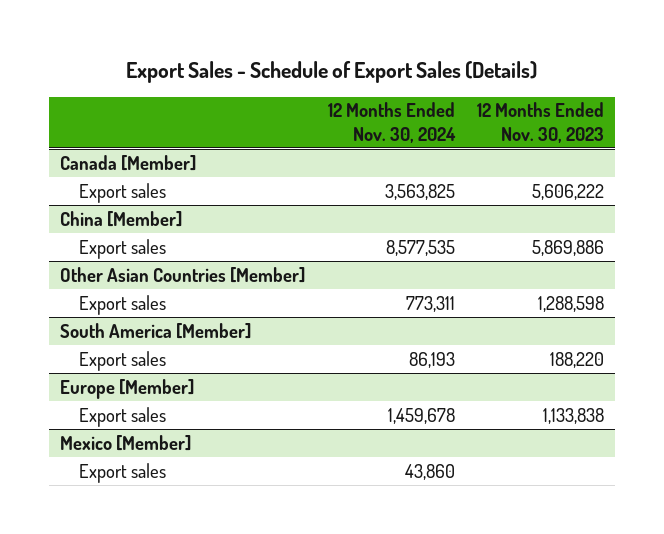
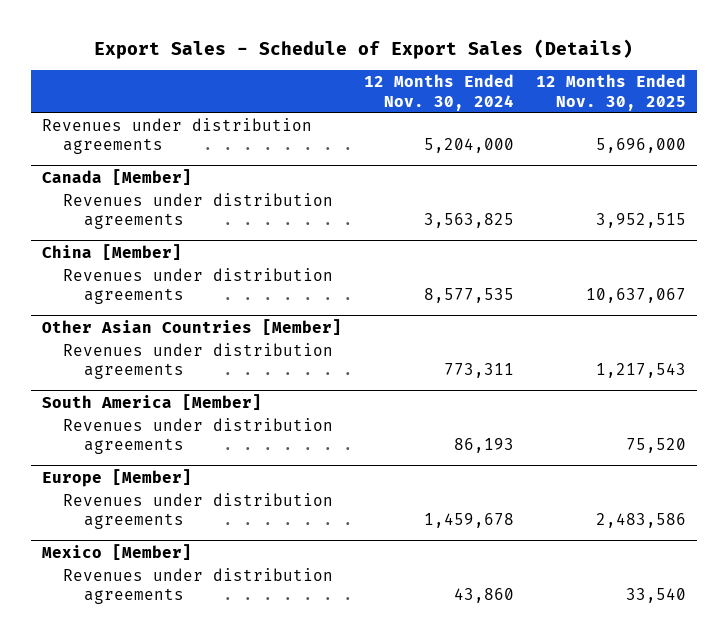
- | 12 Months Ended Nov. 30, 2024 | 12 Months Ended Nov. 30, 2023
+ | 12 Months Ended Nov. 30, 2024 | 12 Months Ended Nov. 30, 2025
+ Revenues under distribution agreements | 5,204,000 | 5,696,000
@ Canada [Member]
- Export sales | 3,563,825 | 5,606,222
+ Revenues under distribution agreements | 3,563,825 | 3,952,515
@ China [Member]
- Export sales | 8,577,535 | 5,869,886
+ Revenues under distribution agreements | 8,577,535 | 10,637,067
@ Other Asian Countries [Member]
- Export sales | 773,311 | 1,288,598
+ Revenues under distribution agreements | 773,311 | 1,217,543
@ South America [Member]
- Export sales | 86,193 | 188,220
+ Revenues under distribution agreements | 86,193 | 75,520
@ Europe [Member]
- Export sales | 1,459,678 | 1,133,838
+ Revenues under distribution agreements | 1,459,678 | 2,483,586
@ Mexico [Member]
- Export sales | 43,860 |
+ Revenues under distribution agreements | 43,860 | 33,540

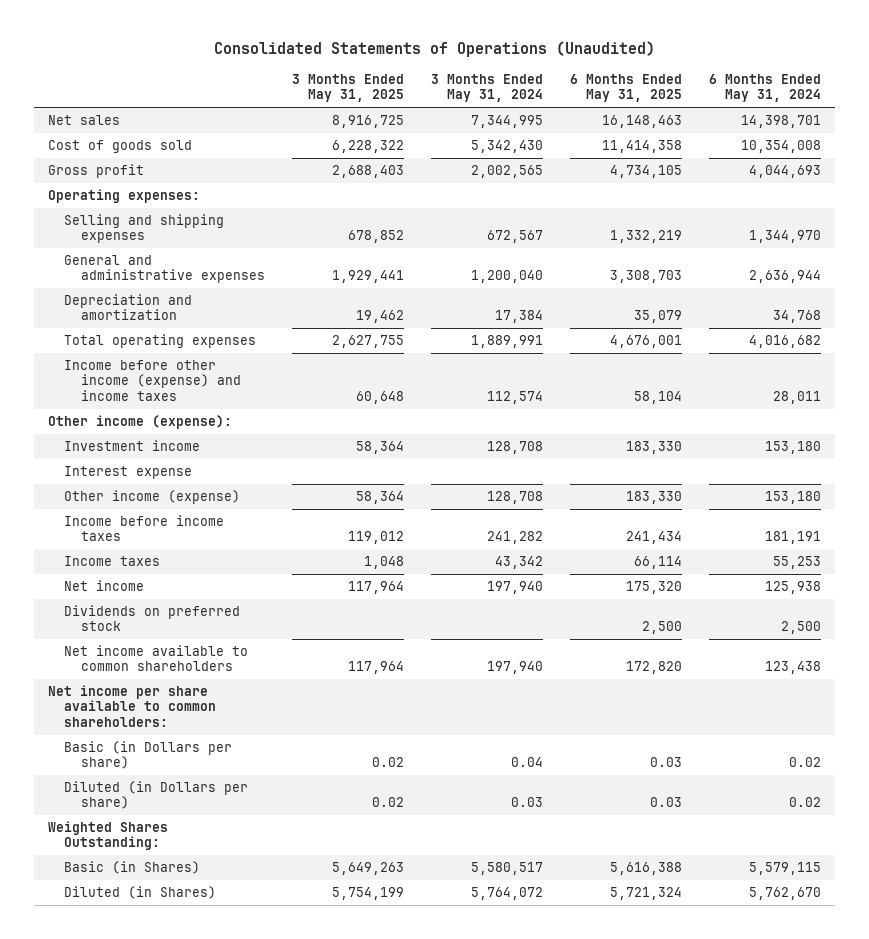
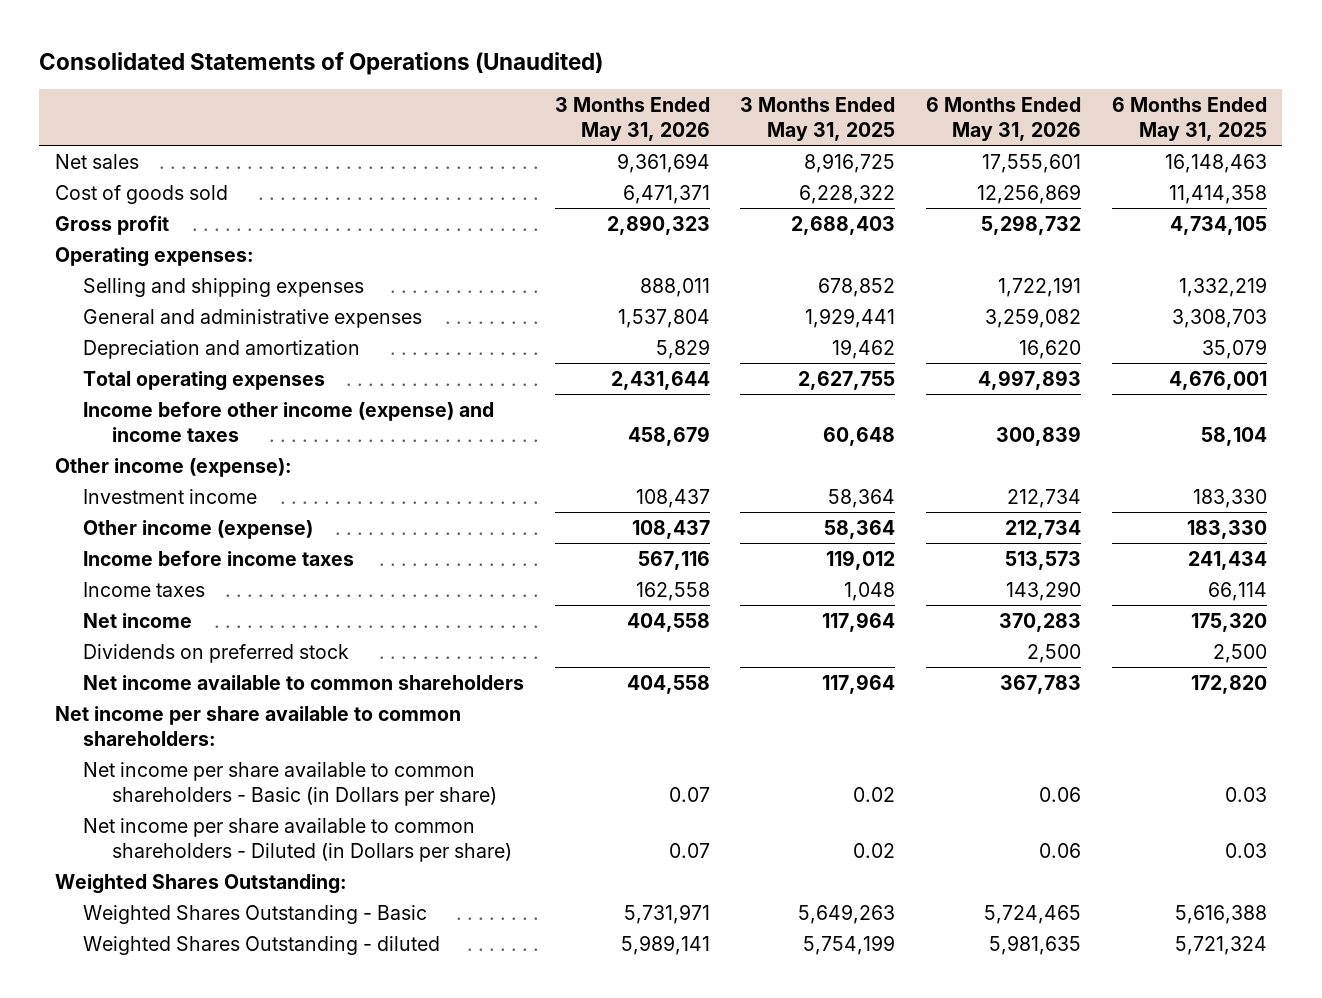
- | 3 Months Ended May 31, 2025 | 3 Months Ended May 31, 2024 | 6 Months Ended May 31, 2025 | 6 Months Ended May 31, 2024
+ | 3 Months Ended May 31, 2026 | 3 Months Ended May 31, 2025 | 6 Months Ended May 31, 2026 | 6 Months Ended May 31, 2025
- Interest expense
- Basic (in Dollars per share) | 0.02 | 0.04 | 0.03 | 0.02
- Diluted (in Dollars per share) | 0.02 | 0.03 | 0.03 | 0.02
+ Net income per share available to common shareholders - Basic (in Dollars per share) | 0.07 | 0.02 | 0.06 | 0.03
+ Net income per share available to common shareholders - Diluted (in Dollars per share) | 0.07 | 0.02 | 0.06 | 0.03
- Basic (in Shares) | 5,649,263 | 5,580,517 | 5,616,388 | 5,579,115
- Diluted (in Shares) | 5,754,199 | 5,764,072 | 5,721,324 | 5,762,670
+ Weighted Shares Outstanding - Basic | 5,731,971 | 5,649,263 | 5,724,465 | 5,616,388
+ Weighted Shares Outstanding - diluted | 5,989,141 | 5,754,199 | 5,981,635 | 5,721,324

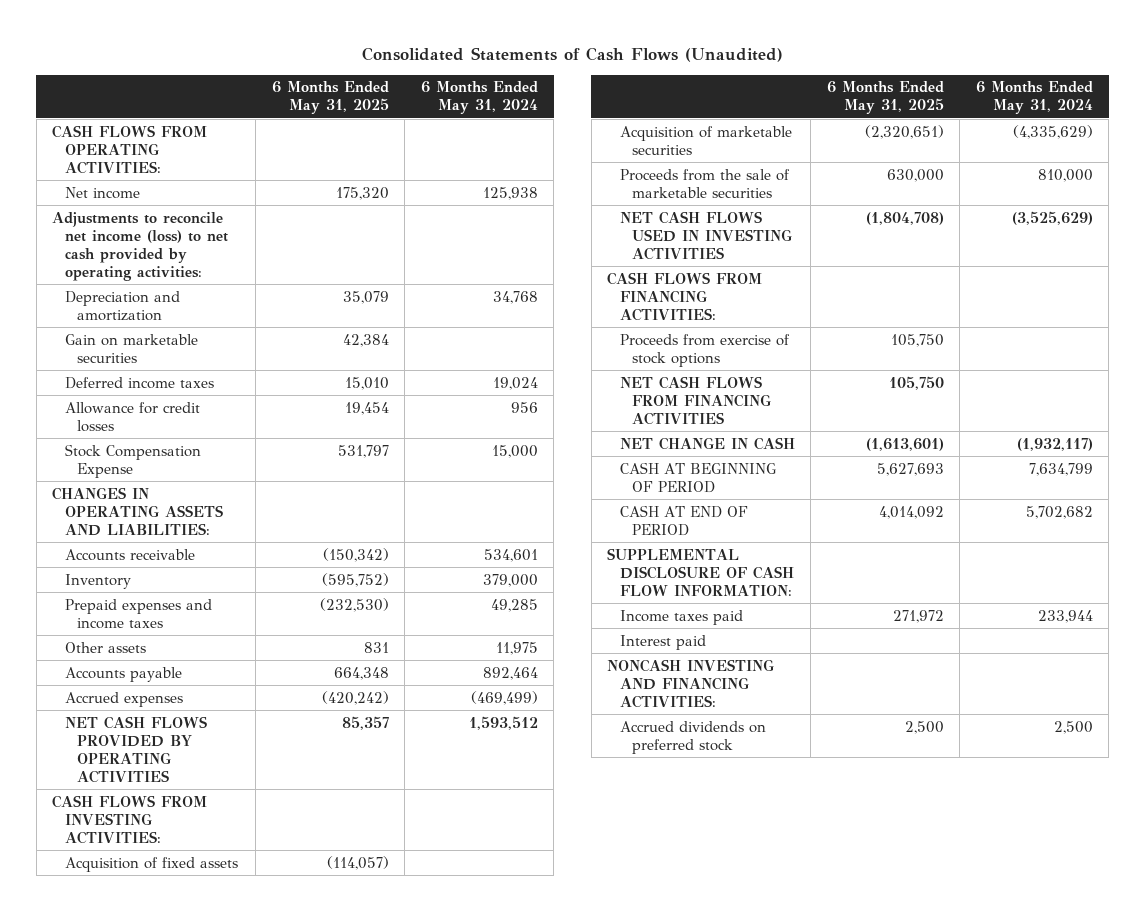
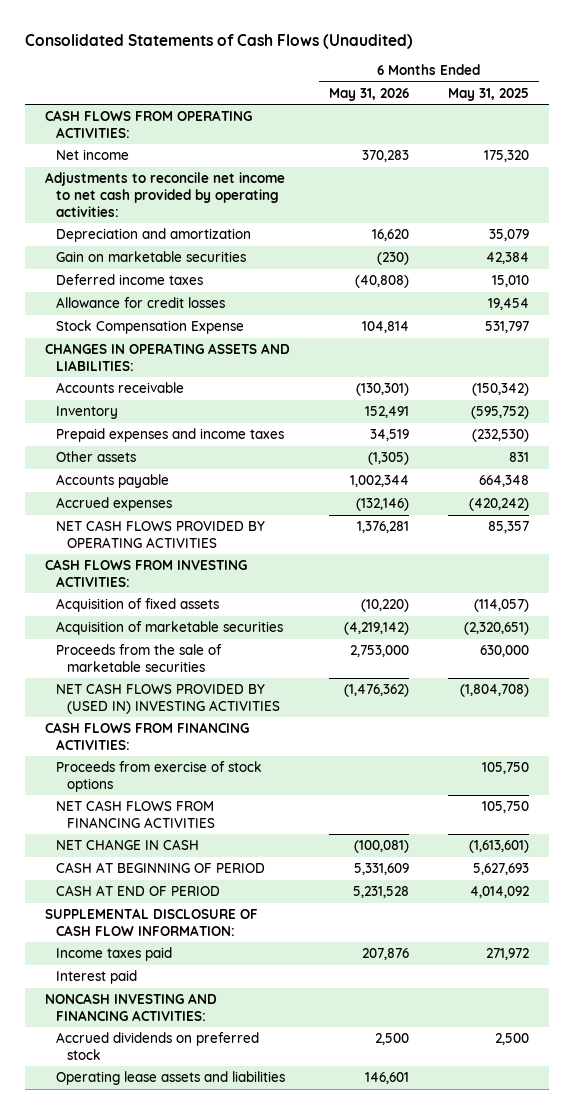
- | 6 Months Ended May 31, 2025 | 6 Months Ended May 31, 2024
+ | 6 Months Ended May 31, 2026 | 6 Months Ended May 31, 2025
- Adjustments to reconcile net income (loss) to net cash provided by operating activities:
+ Adjustments to reconcile net income to net cash provided by operating activities:
- NET CASH FLOWS USED IN INVESTING ACTIVITIES | (1,804,708) | (3,525,629)
+ NET CASH FLOWS PROVIDED BY (USED IN) INVESTING ACTIVITIES | (1,476,362) | (1,804,708)
+ Operating lease assets and liabilities | 146,601 |

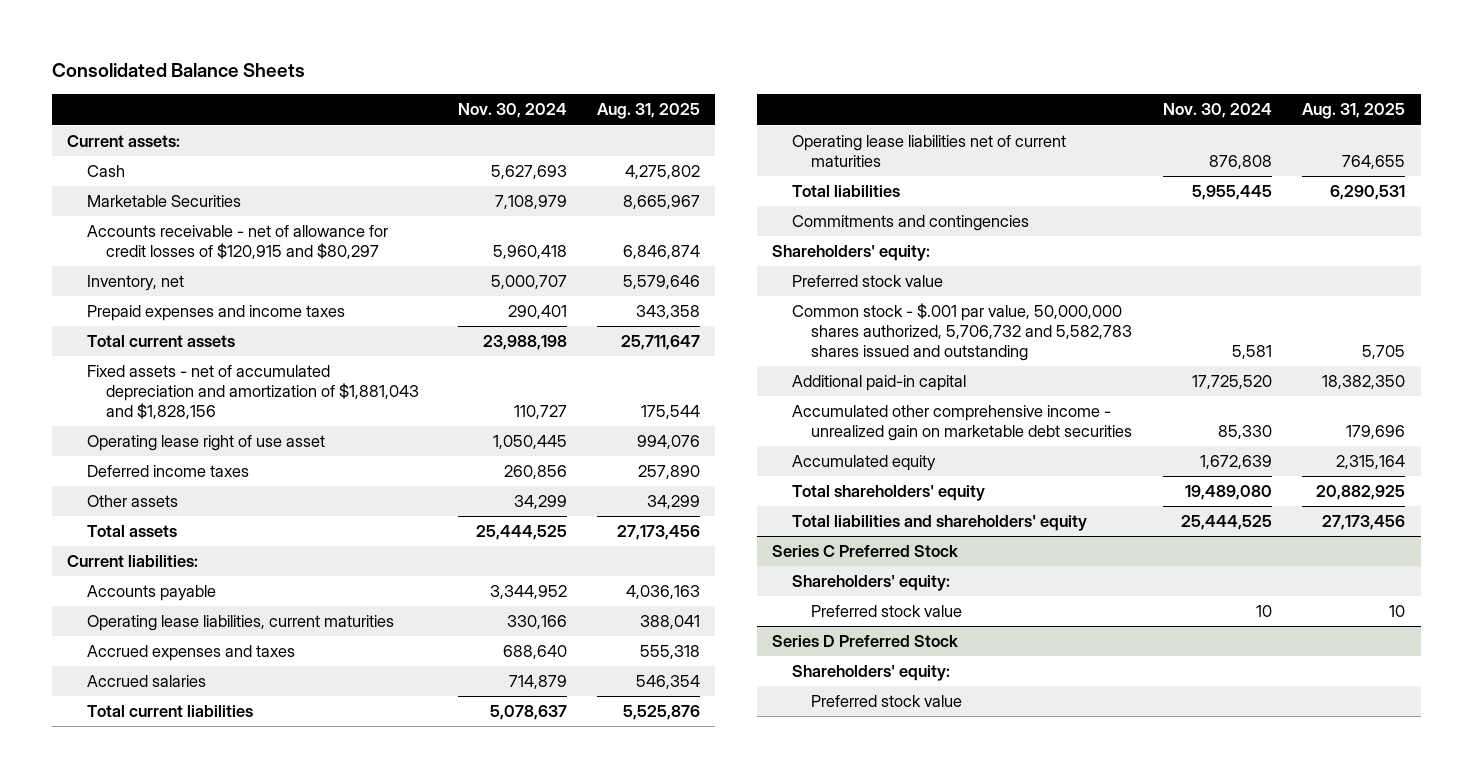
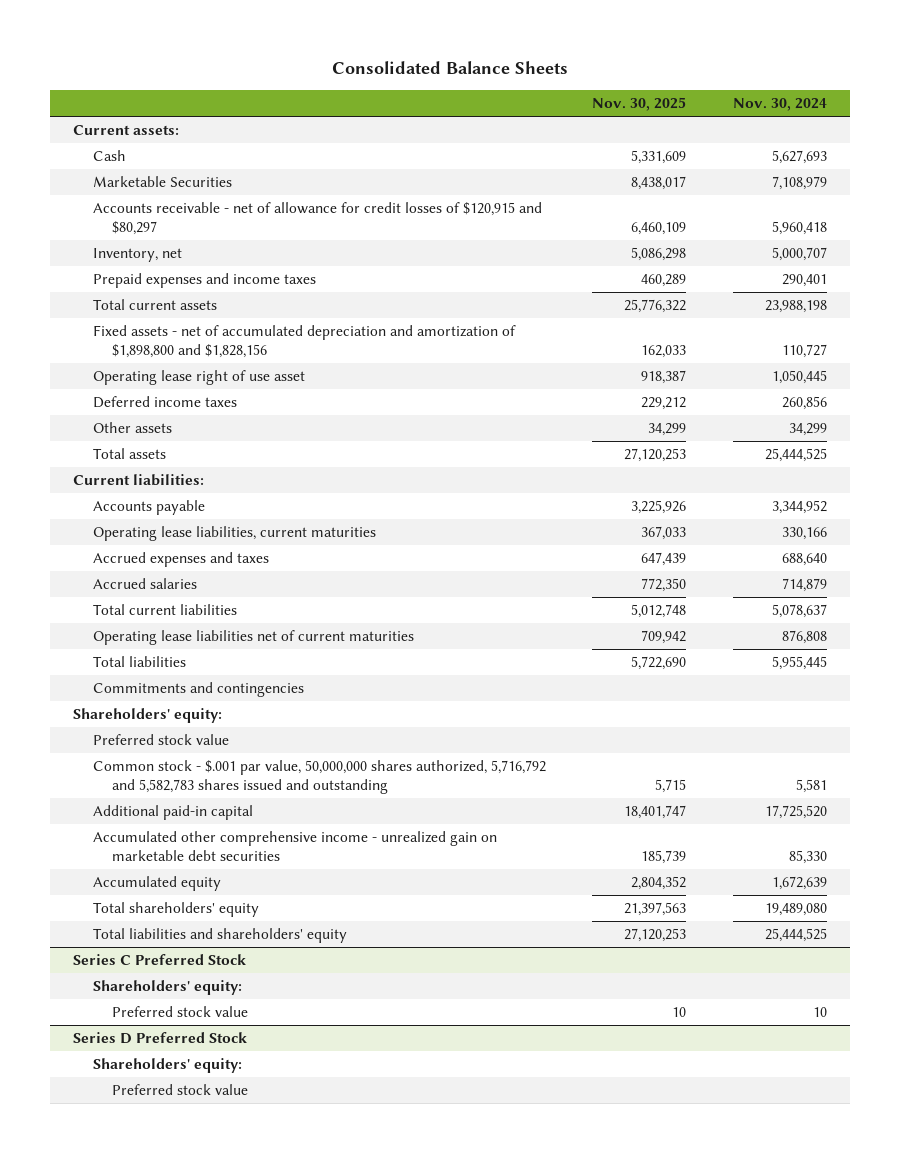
- | Nov. 30, 2024 | Aug. 31, 2025
+ | Nov. 30, 2025 | Nov. 30, 2024
- Fixed assets - net of accumulated depreciation and amortization of $1,881,043 and $1,828,156 | 110,727 | 175,544
+ Fixed assets - net of accumulated depreciation and amortization of $1,898,800 and $1,828,156 | 162,033 | 110,727
- Common stock - $.001 par value, 50,000,000 shares authorized, 5,706,732 and 5,582,783 shares issued and outstanding | 5,581 | 5,705
+ Common stock - $.001 par value, 50,000,000 shares authorized, 5,716,792 and 5,582,783 shares issued and outstanding | 5,715 | 5,581

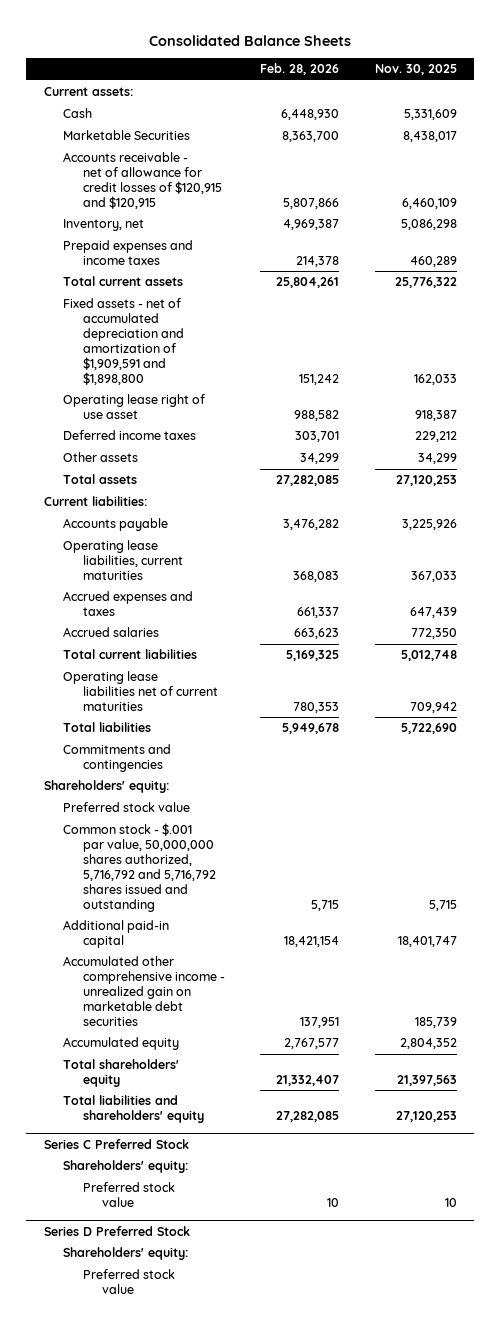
- | Nov. 30, 2025 | Nov. 30, 2024
+ | Feb. 28, 2026 | Nov. 30, 2025
- Accounts receivable - net of allowance for credit losses of $120,915 and $80,297 | 6,460,109 | 5,960,418
+ Accounts receivable - net of allowance for credit losses of $120,915 and $120,915 | 5,807,866 | 6,460,109
- Fixed assets - net of accumulated depreciation and amortization of $1,898,800 and $1,828,156 | 162,033 | 110,727
+ Fixed assets - net of accumulated depreciation and amortization of $1,909,591 and $1,898,800 | 151,242 | 162,033
- Common stock - $.001 par value, 50,000,000 shares authorized, 5,716,792 and 5,582,783 shares issued and outstanding | 5,715 | 5,581
+ Common stock - $.001 par value, 50,000,000 shares authorized, 5,716,792 and 5,716,792 shares issued and outstanding | 5,715 | 5,715

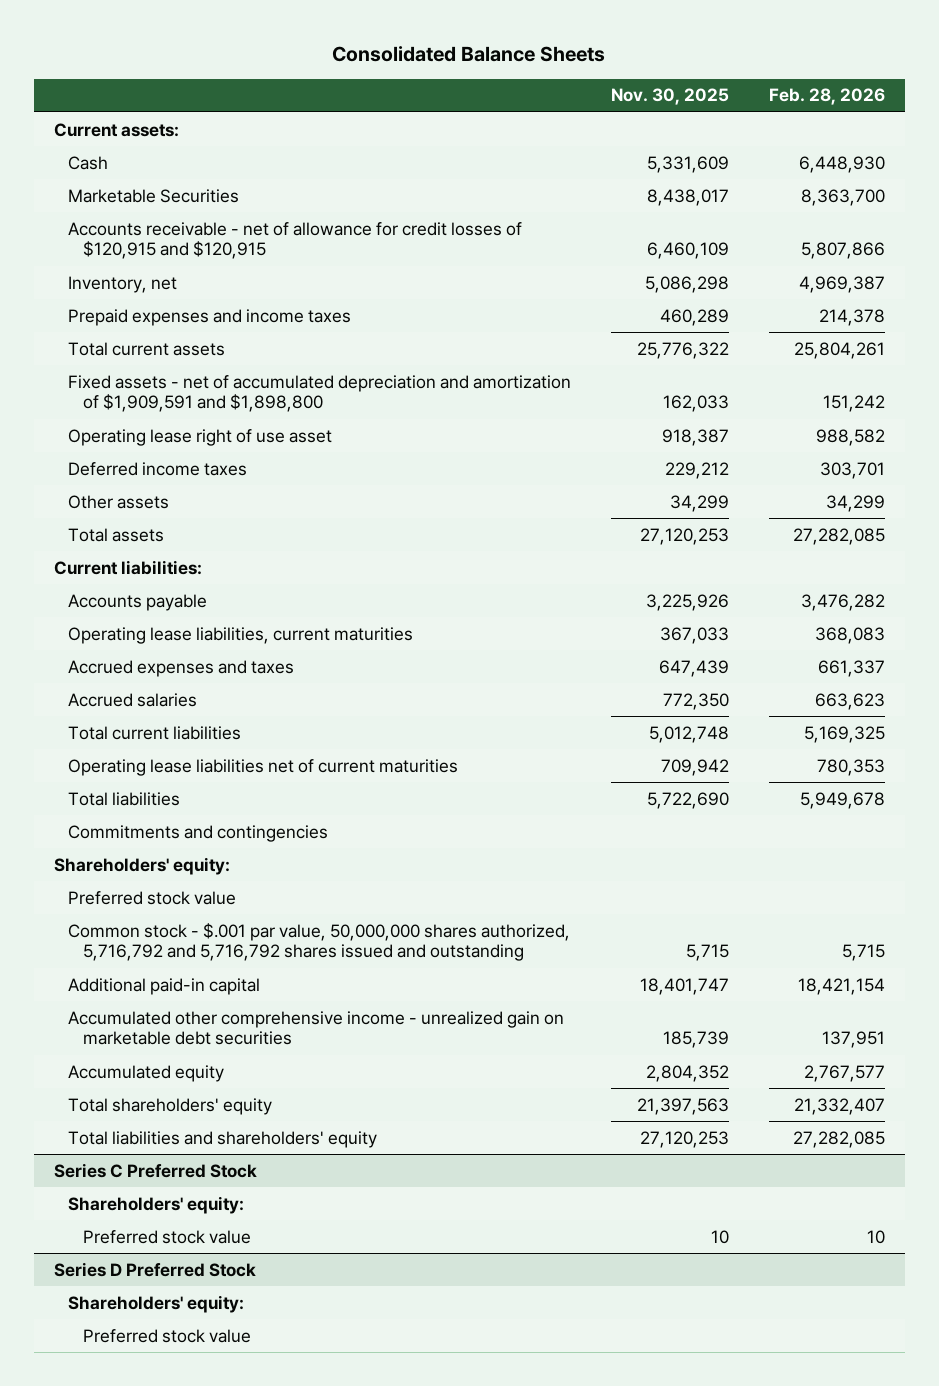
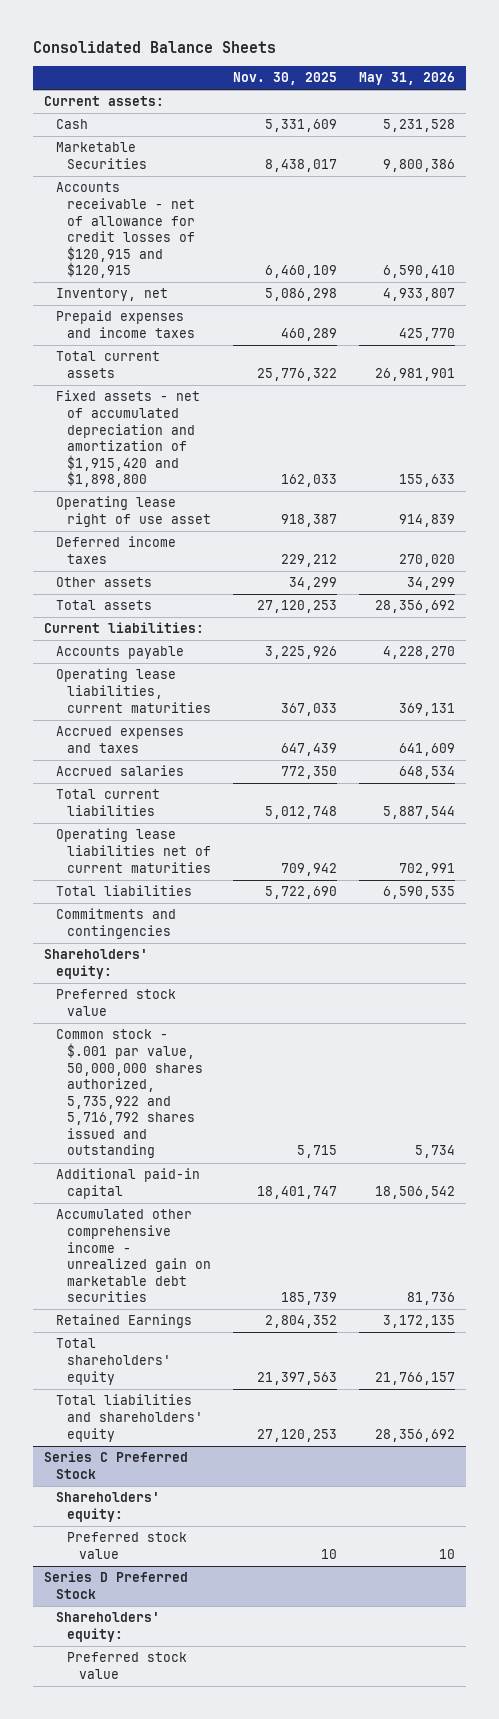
- | Nov. 30, 2025 | Feb. 28, 2026
+ | Nov. 30, 2025 | May 31, 2026
- Fixed assets - net of accumulated depreciation and amortization of $1,909,591 and $1,898,800 | 162,033 | 151,242
+ Fixed assets - net of accumulated depreciation and amortization of $1,915,420 and $1,898,800 | 162,033 | 155,633
- Common stock - $.001 par value, 50,000,000 shares authorized, 5,716,792 and 5,716,792 shares issued and outstanding | 5,715 | 5,715
+ Common stock - $.001 par value, 50,000,000 shares authorized, 5,735,922 and 5,716,792 shares issued and outstanding | 5,715 | 5,734
- Accumulated equity | 2,804,352 | 2,767,577
+ Retained Earnings | 2,804,352 | 3,172,135

